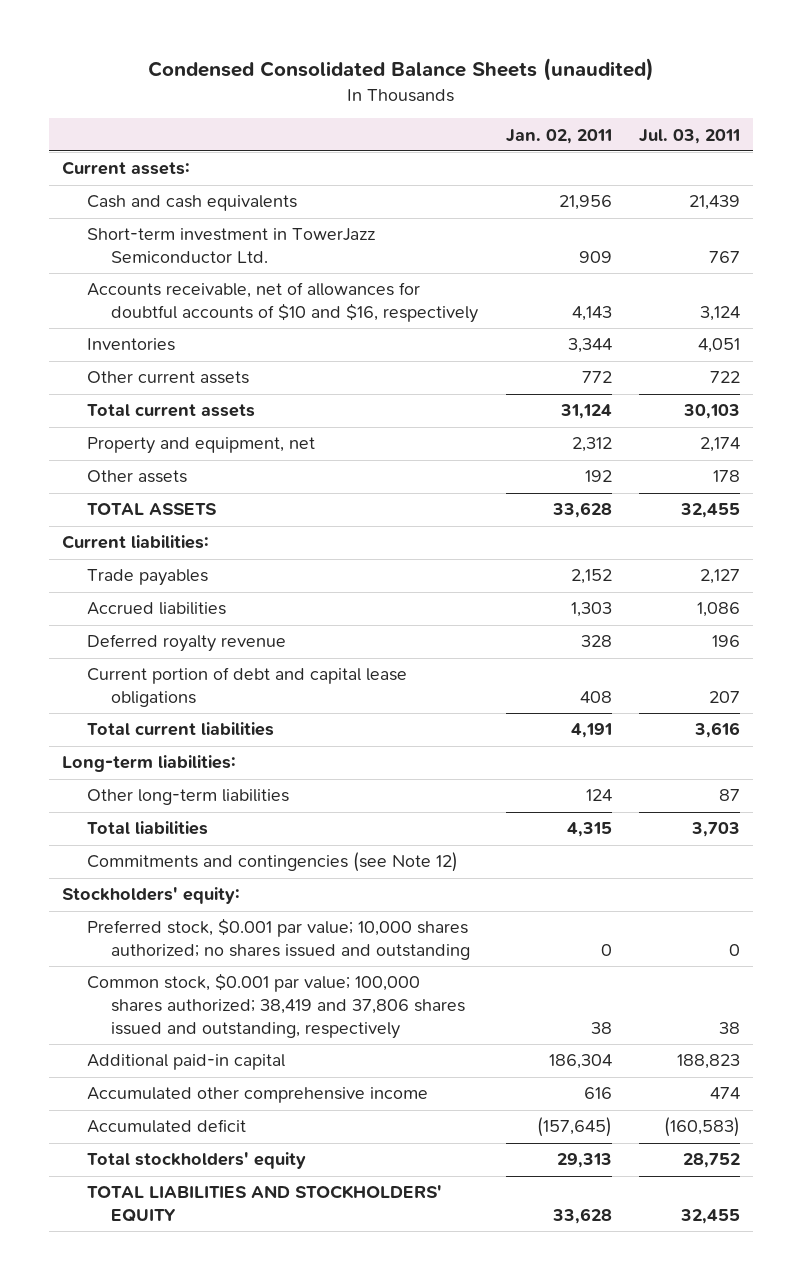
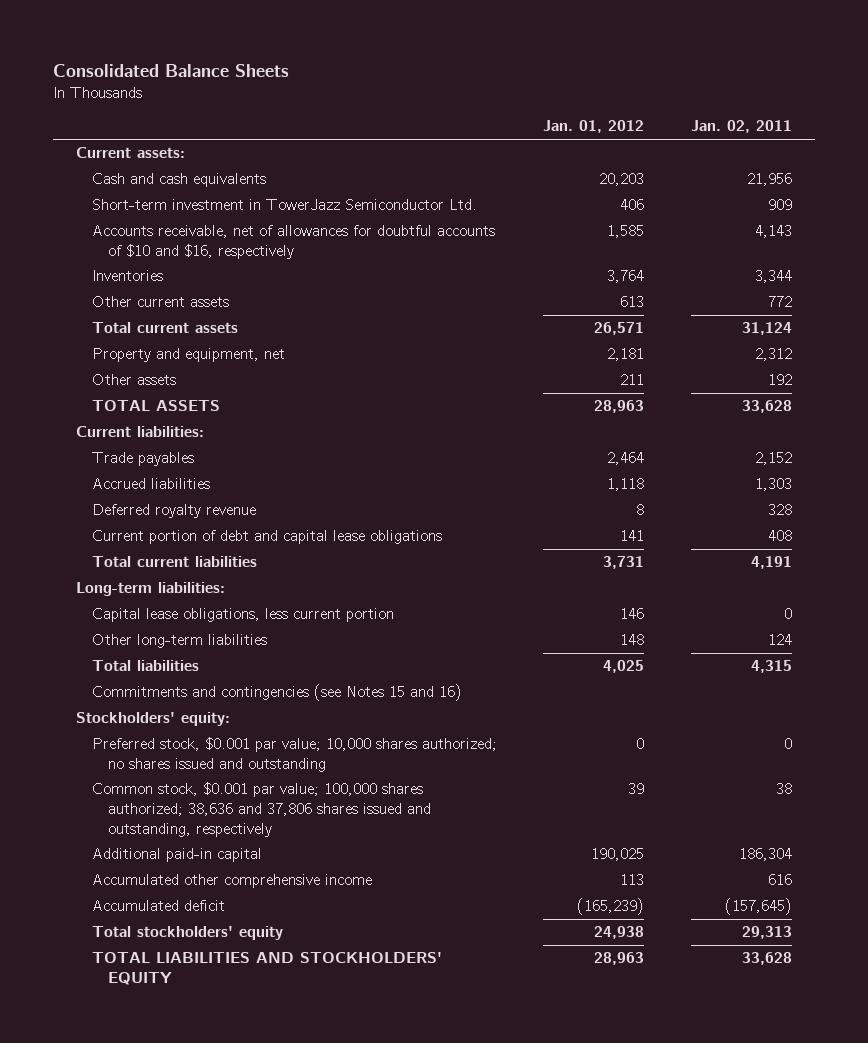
- Condensed Consolidated Balance Sheets (unaudited)
+ Consolidated Balance Sheets
- | Jan. 02, 2011 | Jul. 03, 2011
+ | Jan. 01, 2012 | Jan. 02, 2011
+ Capital lease obligations, less current portion | 146 | 0
- Commitments and contingencies (see Note 12)
+ Commitments and contingencies (see Notes 15 and 16)
- Common stock, $0.001 par value; 100,000 shares authorized; 38,419 and 37,806 shares issued and outstanding, respectively | 38 | 38
+ Common stock, $0.001 par value; 100,000 shares authorized; 38,636 and 37,806 shares issued and outstanding, respectively | 39 | 38

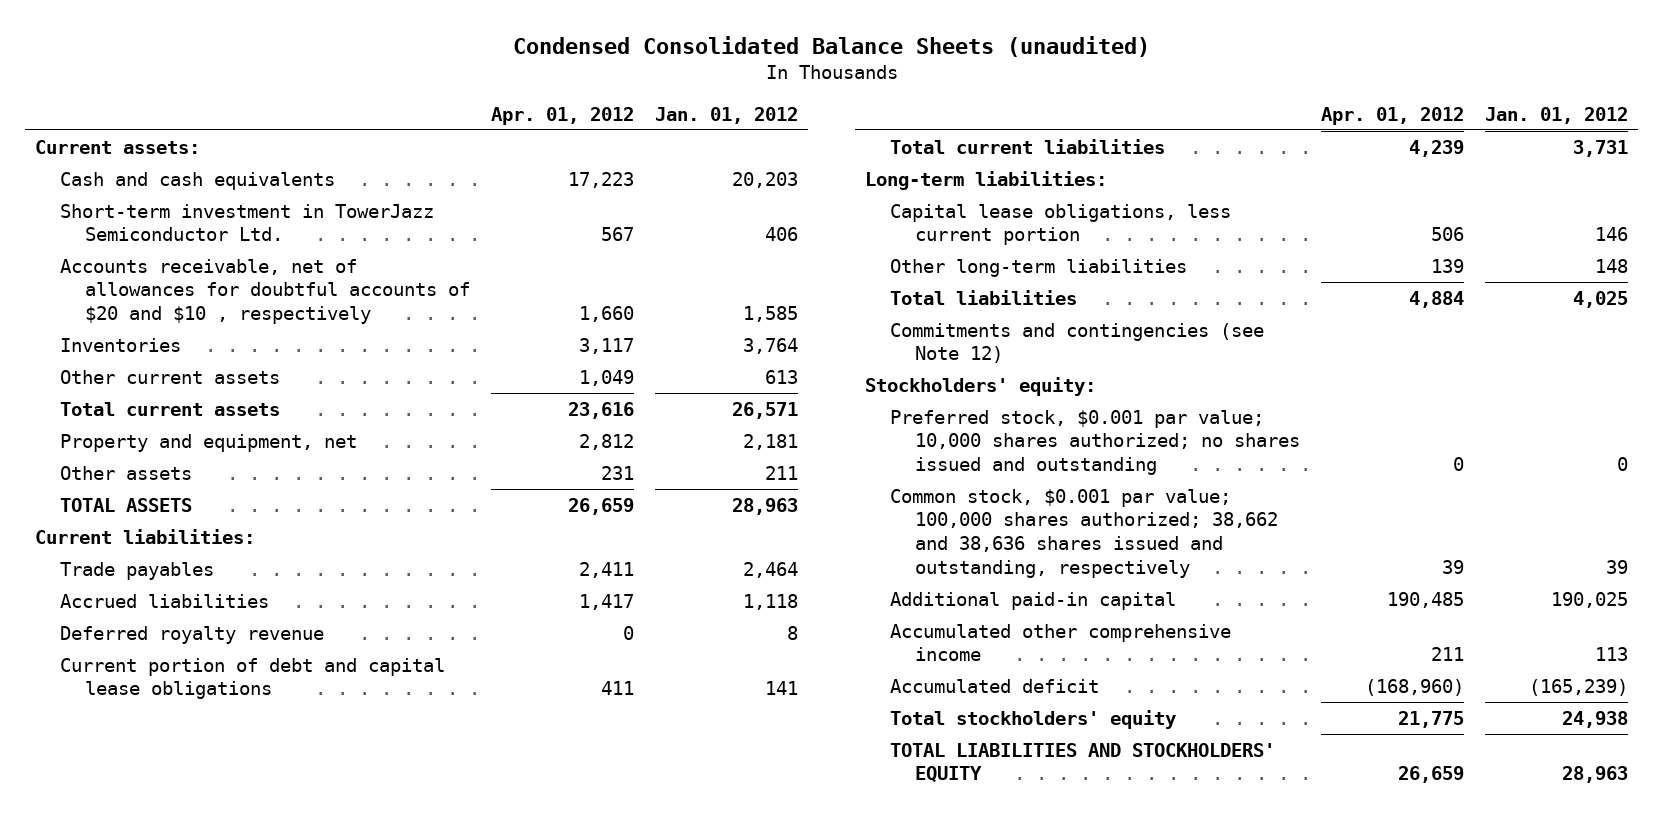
- Consolidated Balance Sheets
+ Condensed Consolidated Balance Sheets (unaudited)
- | Jan. 01, 2012 | Jan. 02, 2011
+ | Apr. 01, 2012 | Jan. 01, 2012
- Accounts receivable, net of allowances for doubtful accounts of $10 and $16, respectively | 1,585 | 4,143
+ Accounts receivable, net of allowances for doubtful accounts of $20 and $10 , respectively | 1,660 | 1,585
- Commitments and contingencies (see Notes 15 and 16)
+ Commitments and contingencies (see Note 12)
- Common stock, $0.001 par value; 100,000 shares authorized; 38,636 and 37,806 shares issued and outstanding, respectively | 39 | 38
+ Common stock, $0.001 par value; 100,000 shares authorized; 38,662 and 38,636 shares issued and outstanding, respectively | 39 | 39

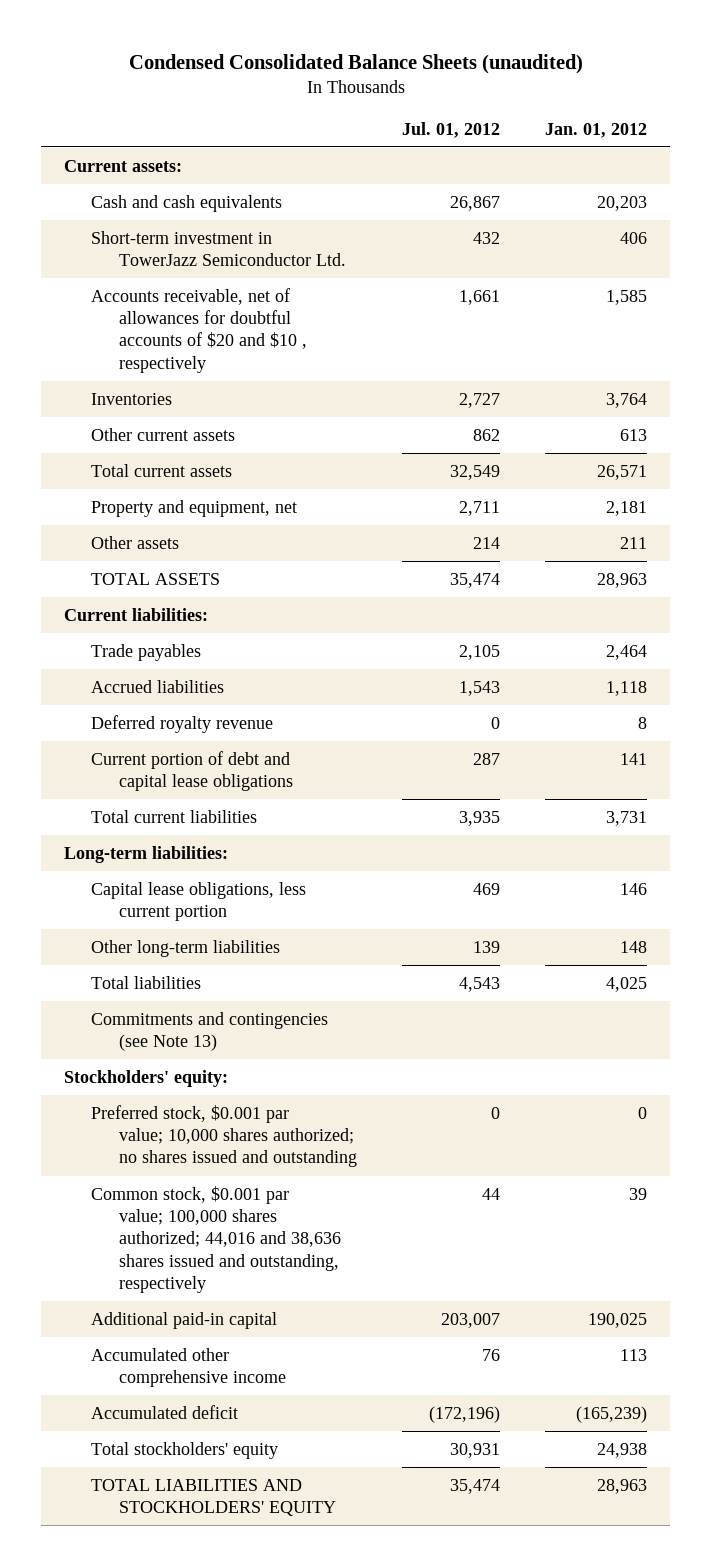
- | Apr. 01, 2012 | Jan. 01, 2012
+ | Jul. 01, 2012 | Jan. 01, 2012
- Commitments and contingencies (see Note 12)
+ Commitments and contingencies (see Note 13)
- Common stock, $0.001 par value; 100,000 shares authorized; 38,662 and 38,636 shares issued and outstanding, respectively | 39 | 39
+ Common stock, $0.001 par value; 100,000 shares authorized; 44,016 and 38,636 shares issued and outstanding, respectively | 44 | 39

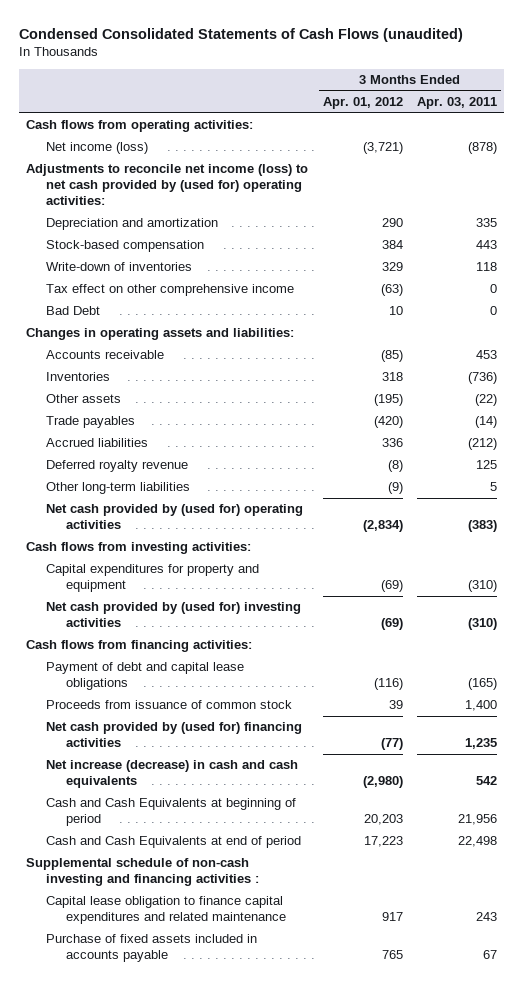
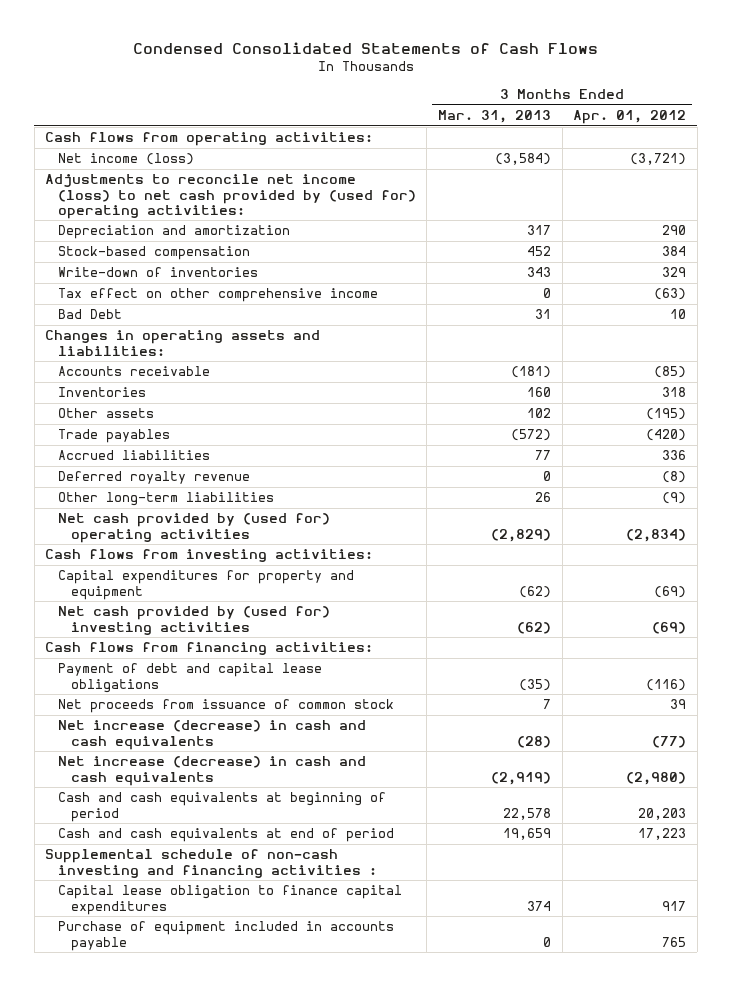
- Condensed Consolidated Statements of Cash Flows (unaudited)
+ Condensed Consolidated Statements of Cash Flows
- | 3 Months Ended Apr. 01, 2012 | 3 Months Ended Apr. 03, 2011
+ | 3 Months Ended Mar. 31, 2013 | 3 Months Ended Apr. 01, 2012
- Proceeds from issuance of common stock | 39 | 1,400
- Net cash provided by (used for) financing activities | (77) | 1,235
+ Net proceeds from issuance of common stock | 7 | 39
+ Net increase (decrease) in cash and cash equivalents | (28) | (77)
- Cash and Cash Equivalents at beginning of period | 20,203 | 21,956
- Cash and Cash Equivalents at end of period | 17,223 | 22,498
+ Cash and cash equivalents at beginning of period | 22,578 | 20,203
+ Cash and cash equivalents at end of period | 19,659 | 17,223
- Capital lease obligation to finance capital expenditures and related maintenance | 917 | 243
- Purchase of fixed assets included in accounts payable | 765 | 67
+ Capital lease obligation to finance capital expenditures | 374 | 917
+ Purchase of equipment included in accounts payable | 0 | 765

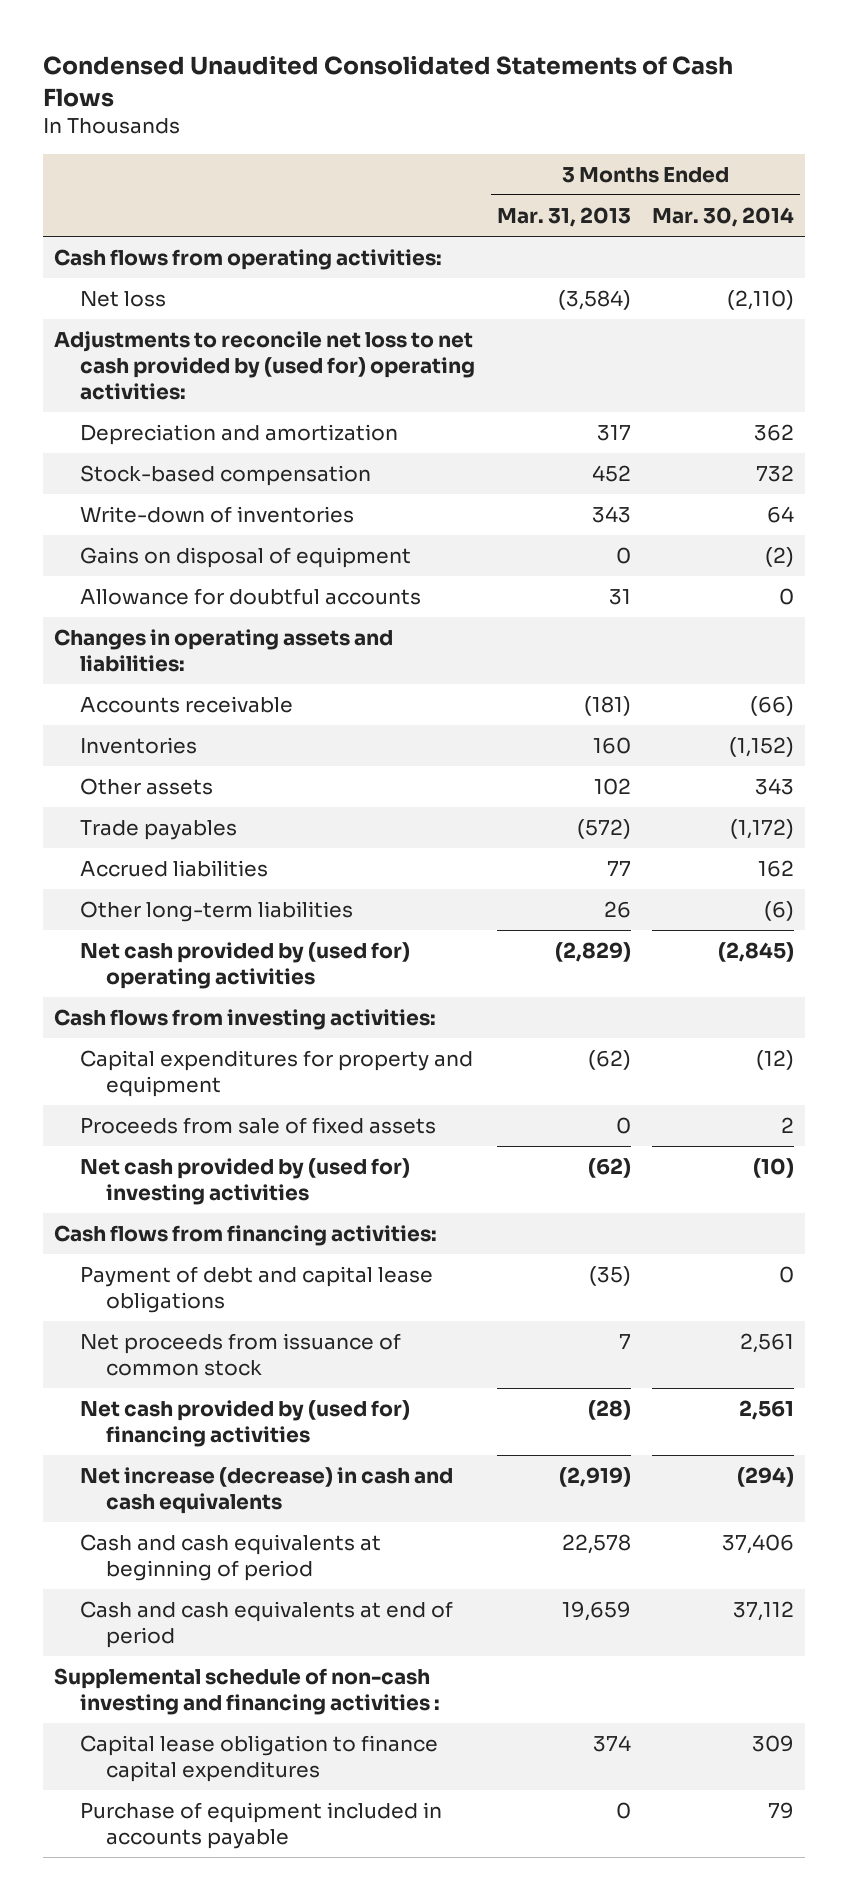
- Condensed Consolidated Statements of Cash Flows
+ Condensed Unaudited Consolidated Statements of Cash Flows
- | 3 Months Ended Mar. 31, 2013 | 3 Months Ended Apr. 01, 2012
+ | 3 Months Ended Mar. 31, 2013 | 3 Months Ended Mar. 30, 2014
- Net income (loss) | (3,584) | (3,721)
- Adjustments to reconcile net income (loss) to net cash provided by (used for) operating activities:
+ Net loss | (3,584) | (2,110)
+ Adjustments to reconcile net loss to net cash provided by (used for) operating activities:
- Tax effect on other comprehensive income | 0 | (63)
- Bad Debt | 31 | 10
+ Gains on disposal of equipment | 0 | (2)
+ Allowance for doubtful accounts | 31 | 0
- Deferred royalty revenue | 0 | (8)
+ Proceeds from sale of fixed assets | 0 | 2
- Net increase (decrease) in cash and cash equivalents | (28) | (77)
+ Net cash provided by (used for) financing activities | (28) | 2,561

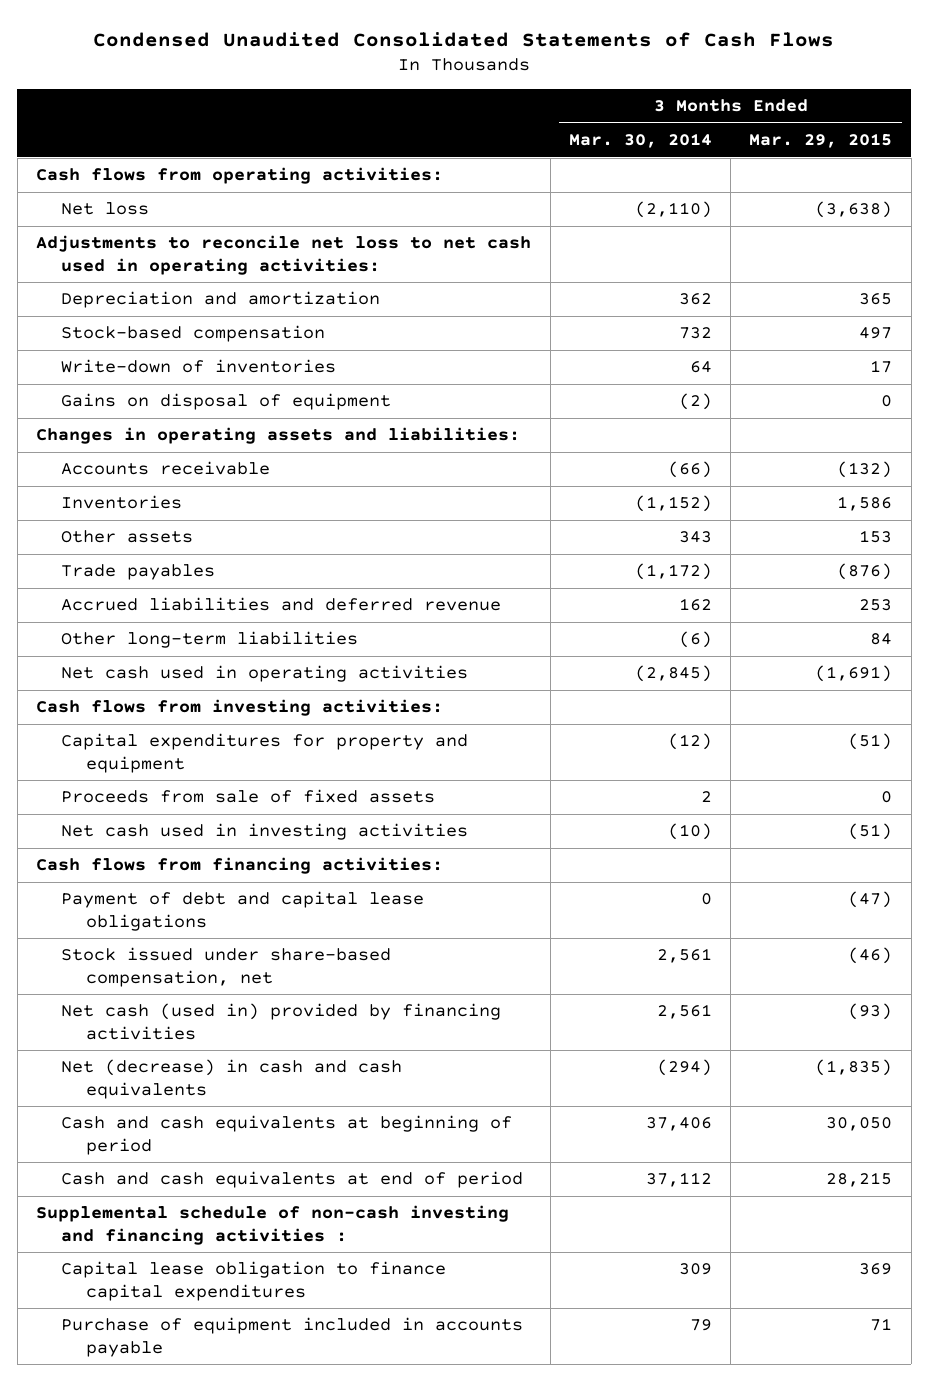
- | 3 Months Ended Mar. 31, 2013 | 3 Months Ended Mar. 30, 2014
+ | 3 Months Ended Mar. 30, 2014 | 3 Months Ended Mar. 29, 2015
- Adjustments to reconcile net loss to net cash provided by (used for) operating activities:
+ Adjustments to reconcile net loss to net cash used in operating activities:
- Allowance for doubtful accounts | 31 | 0
- Accrued liabilities | 77 | 162
+ Accrued liabilities and deferred revenue | 162 | 253
- Net cash provided by (used for) operating activities | (2,829) | (2,845)
+ Net cash used in operating activities | (2,845) | (1,691)
- Net cash provided by (used for) investing activities | (62) | (10)
+ Net cash used in investing activities | (10) | (51)
- Net proceeds from issuance of common stock | 7 | 2,561
- Net cash provided by (used for) financing activities | (28) | 2,561
- Net increase (decrease) in cash and cash equivalents | (2,919) | (294)
+ Stock issued under share-based compensation, net | 2,561 | (46)
+ Net cash (used in) provided by financing activities | 2,561 | (93)
+ Net (decrease) in cash and cash equivalents | (294) | (1,835)

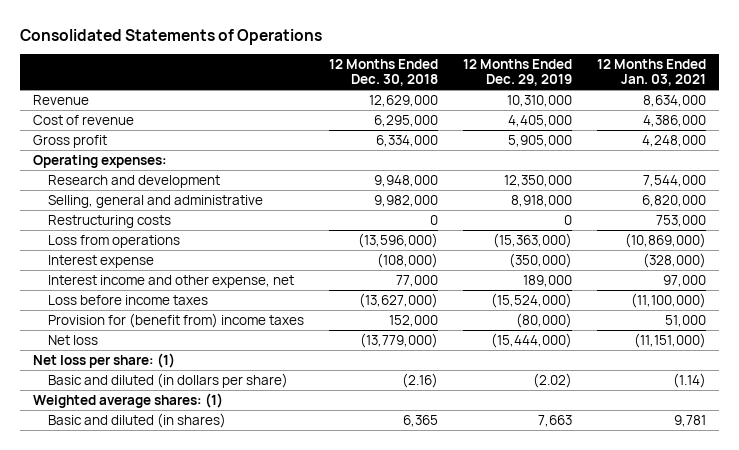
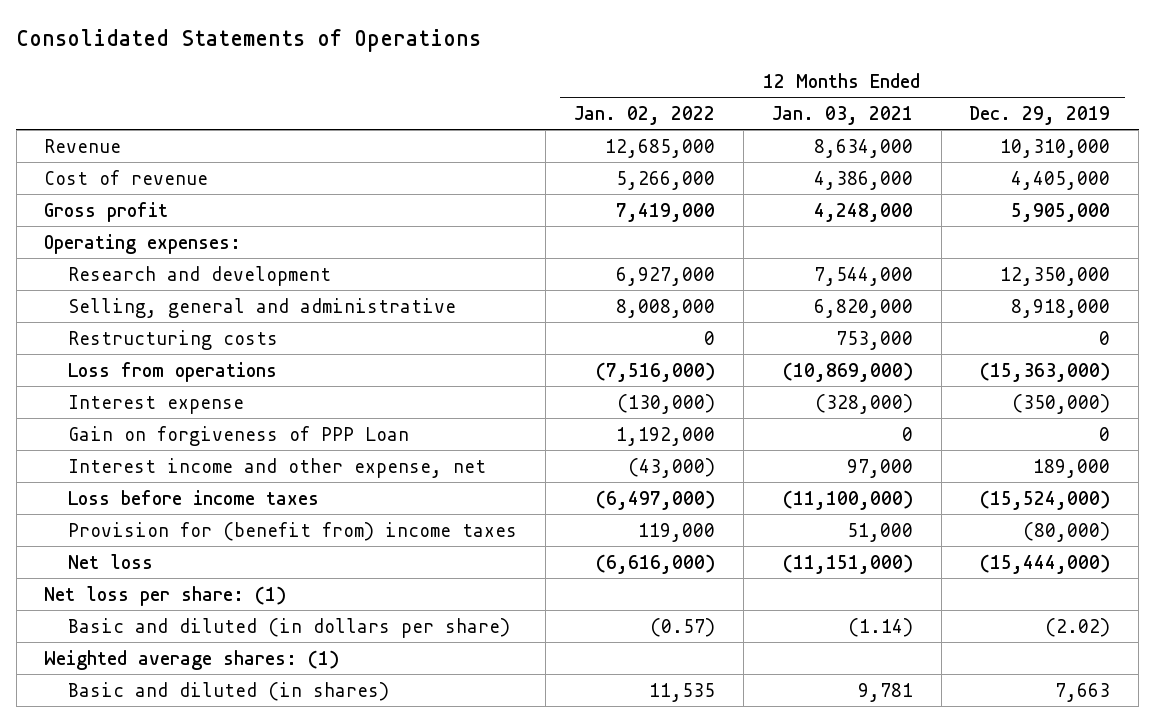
- | 12 Months Ended Dec. 30, 2018 | 12 Months Ended Dec. 29, 2019 | 12 Months Ended Jan. 03, 2021
+ | 12 Months Ended Jan. 02, 2022 | 12 Months Ended Jan. 03, 2021 | 12 Months Ended Dec. 29, 2019
+ Gain on forgiveness of PPP Loan | 1,192,000 | 0 | 0

